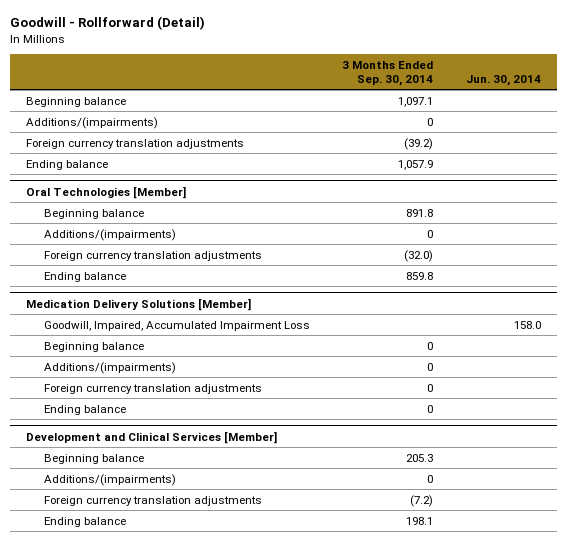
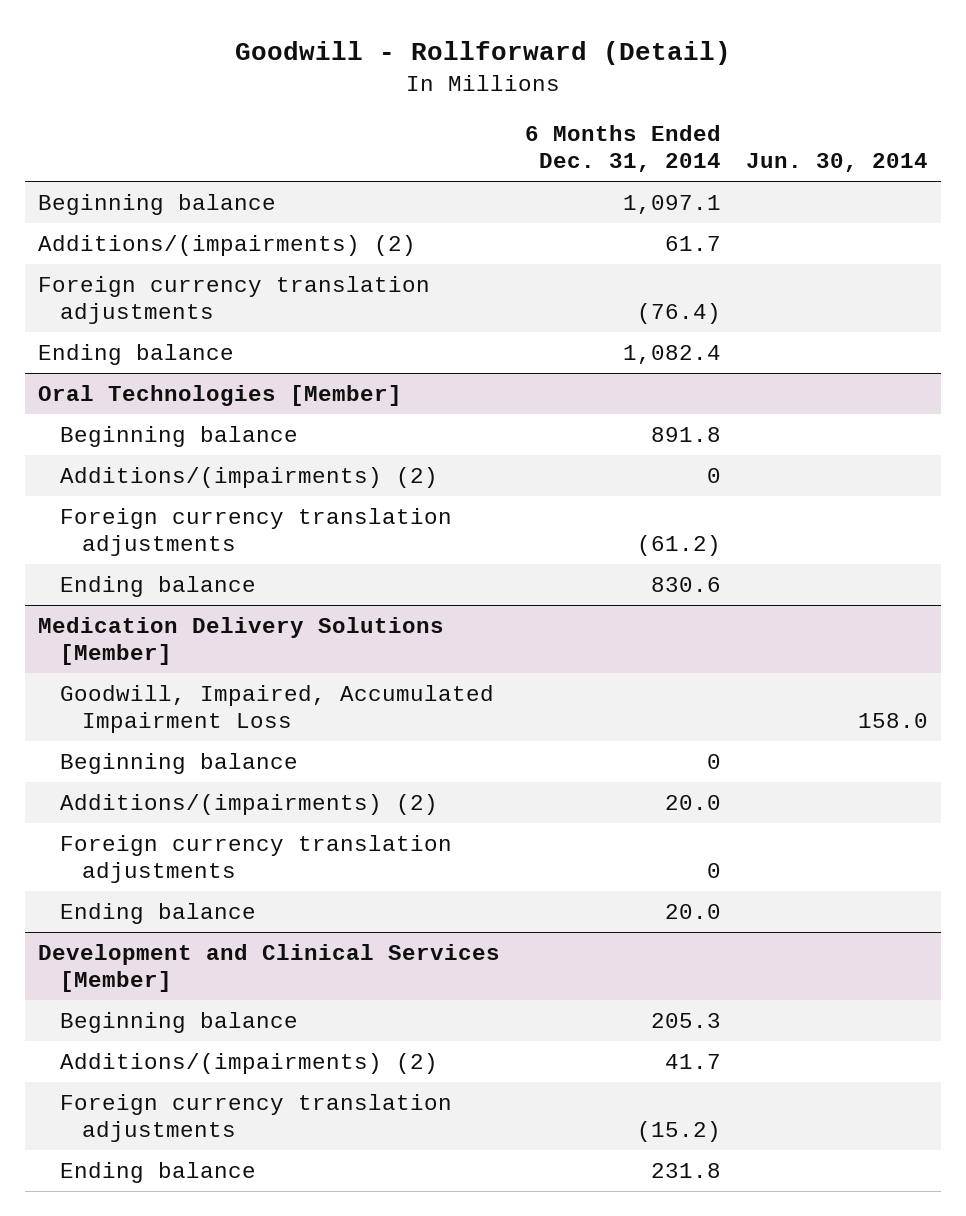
- | 3 Months Ended Sep. 30, 2014 | Jun. 30, 2014
+ | 6 Months Ended Dec. 31, 2014 | Jun. 30, 2014
- Additions/(impairments) | 0 |
+ Additions/(impairments) (2) | 61.7 |
@ Oral Technologies [Member]
- Additions/(impairments) | 0 |
+ Additions/(impairments) (2) | 0 |
@ Medication Delivery Solutions [Member]
- Additions/(impairments) | 0 |
+ Additions/(impairments) (2) | 20.0 |
@ Development and Clinical Services [Member]
- Additions/(impairments) | 0 |
+ Additions/(impairments) (2) | 41.7 |

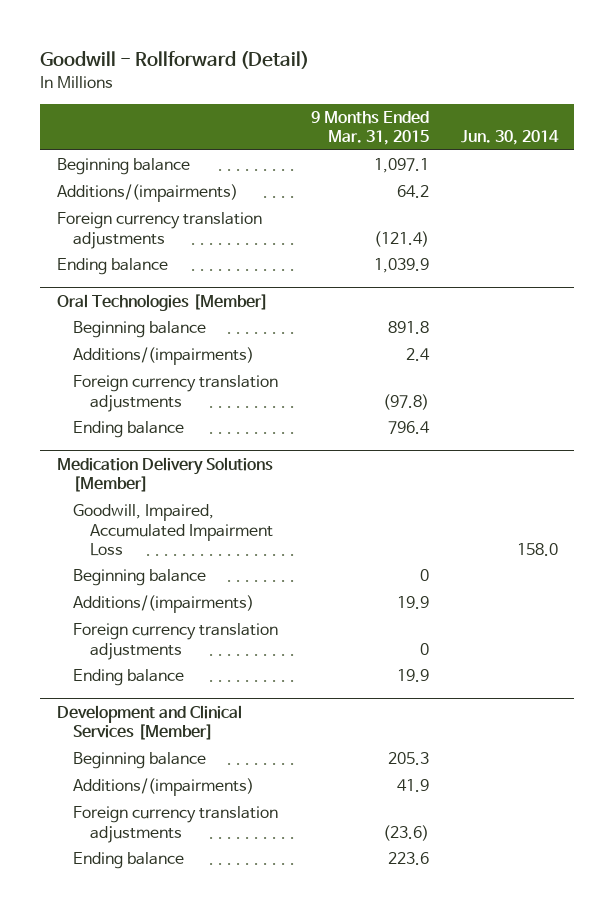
- | 6 Months Ended Dec. 31, 2014 | Jun. 30, 2014
+ | 9 Months Ended Mar. 31, 2015 | Jun. 30, 2014
- Additions/(impairments) (2) | 61.7 |
+ Additions/(impairments) | 64.2 |
@ Oral Technologies [Member]
- Additions/(impairments) (2) | 0 |
+ Additions/(impairments) | 2.4 |
@ Medication Delivery Solutions [Member]
- Additions/(impairments) (2) | 20.0 |
+ Additions/(impairments) | 19.9 |
@ Development and Clinical Services [Member]
- Additions/(impairments) (2) | 41.7 |
+ Additions/(impairments) | 41.9 |

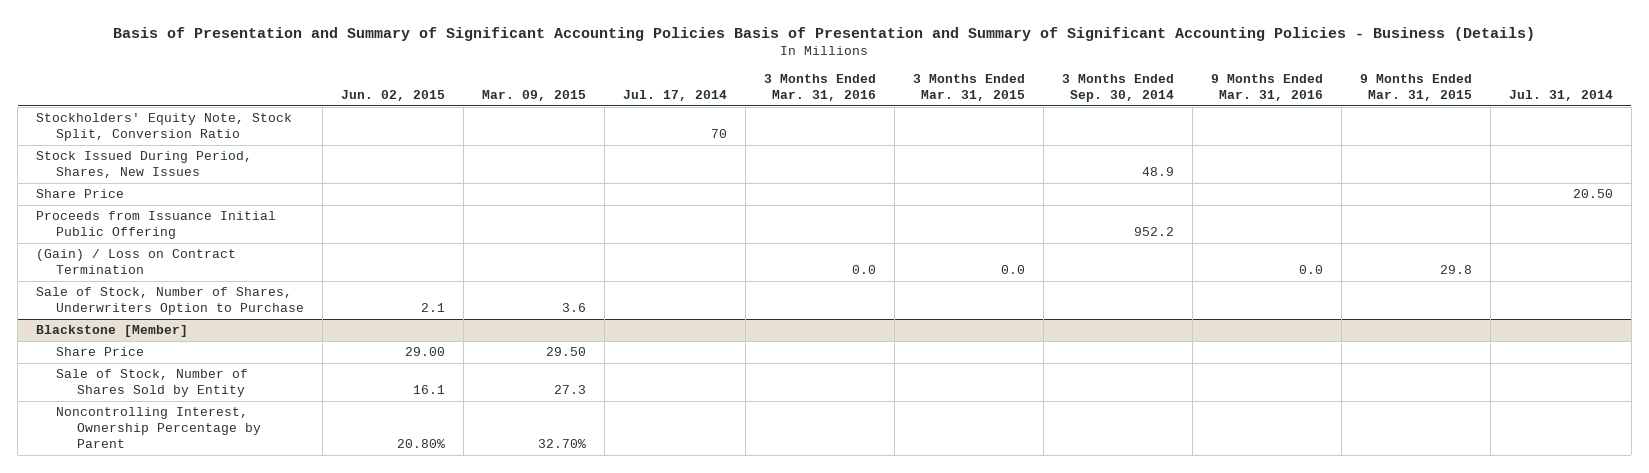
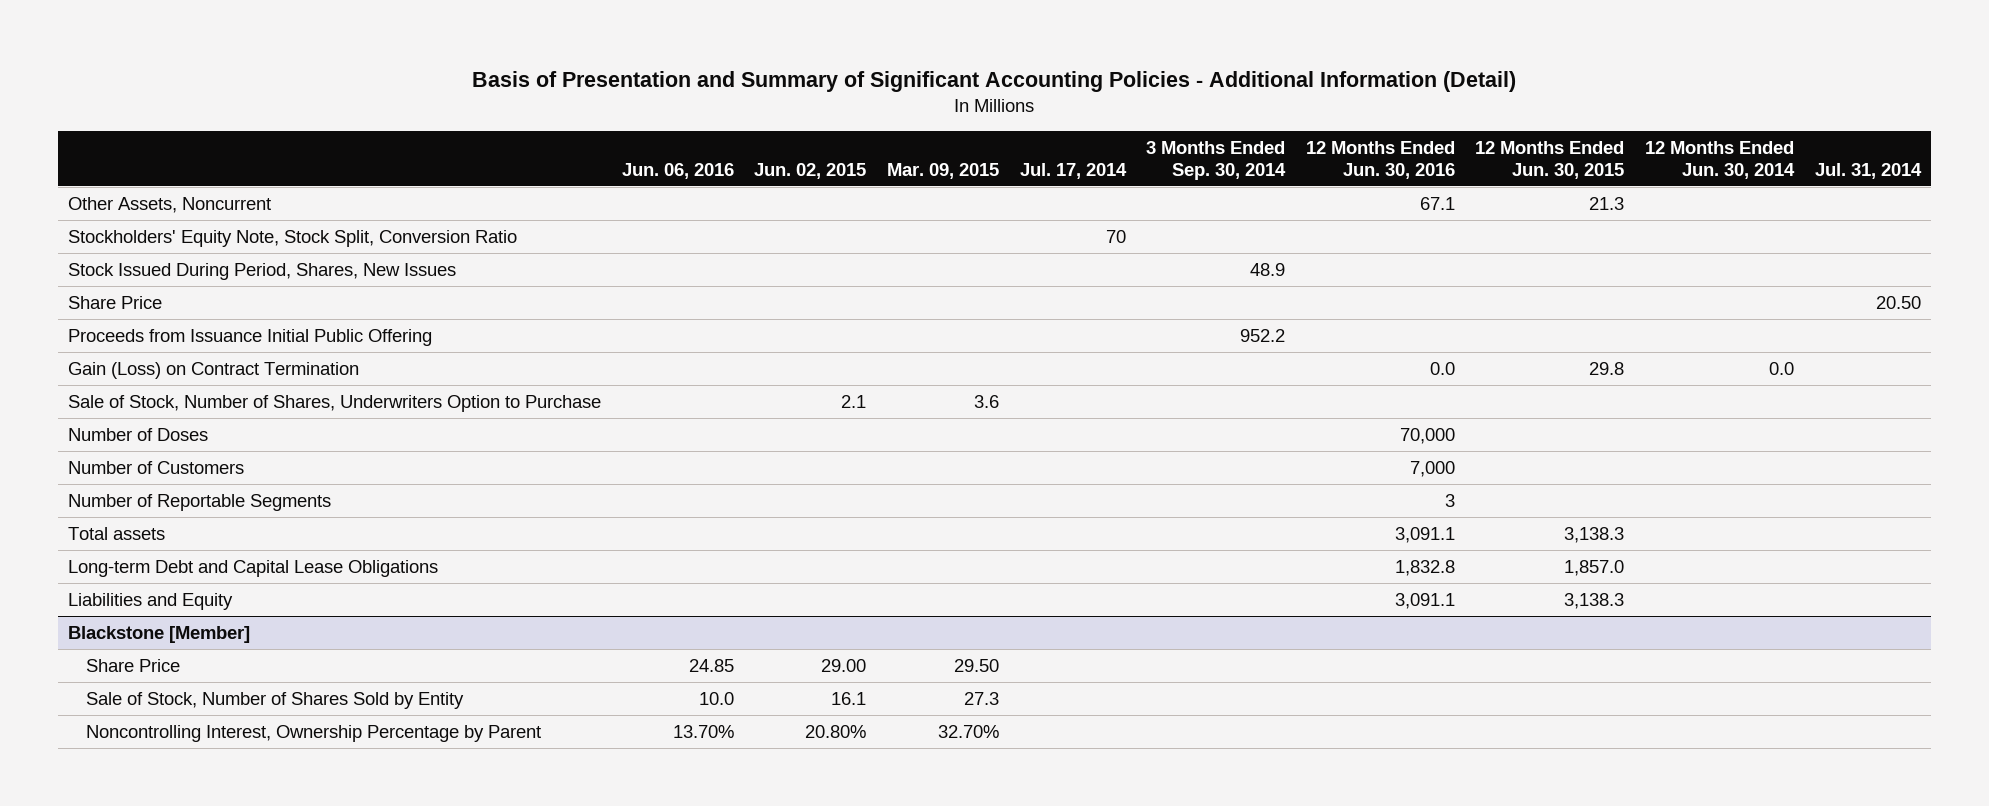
- Basis of Presentation and Summary of Significant Accounting Policies Basis of Presentation and Summary of Significant Accounting Policies - Business (Details)
+ Basis of Presentation and Summary of Significant Accounting Policies - Additional Information (Detail)
- | Jun. 02, 2015 | Mar. 09, 2015 | Jul. 17, 2014 | 3 Months Ended Mar. 31, 2016 | 3 Months Ended Mar. 31, 2015 | 3 Months Ended Sep. 30, 2014 | 9 Months Ended Mar. 31, 2016 | 9 Months Ended Mar. 31, 2015 | Jul. 31, 2014
+ | Jun. 06, 2016 | Jun. 02, 2015 | Mar. 09, 2015 | Jul. 17, 2014 | 3 Months Ended Sep. 30, 2014 | 12 Months Ended Jun. 30, 2016 | 12 Months Ended Jun. 30, 2015 | 12 Months Ended Jun. 30, 2014 | Jul. 31, 2014
+ Other Assets, Noncurrent | | | | | | 67.1 | 21.3 | |
- (Gain) / Loss on Contract Termination | | | | 0.0 | 0.0 | | 0.0 | 29.8 |
+ Gain (Loss) on Contract Termination | | | | | | 0.0 | 29.8 | 0.0 |
+ Number of Doses | | | | | | 70,000 | | |
+ Number of Customers | | | | | | 7,000 | | |
+ Number of Reportable Segments | | | | | | 3 | | |
+ Total assets | | | | | | 3,091.1 | 3,138.3 | |
+ Long-term Debt and Capital Lease Obligations | | | | | | 1,832.8 | 1,857.0 | |
+ Liabilities and Equity | | | | | | 3,091.1 | 3,138.3 | |

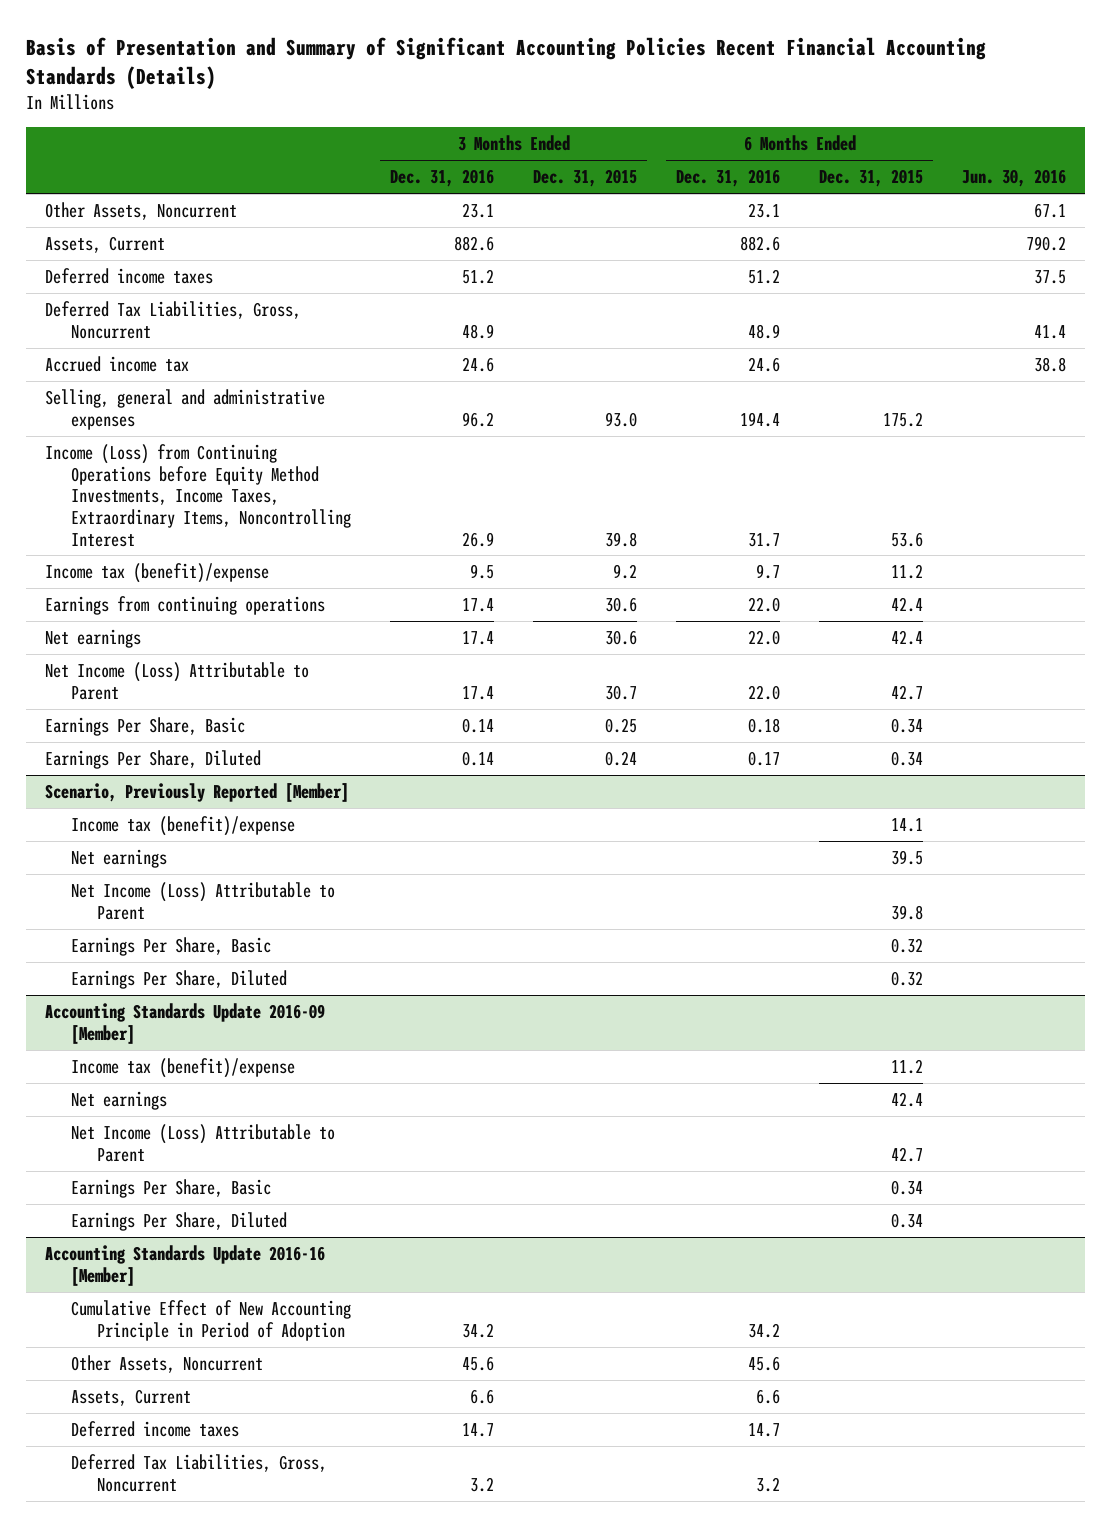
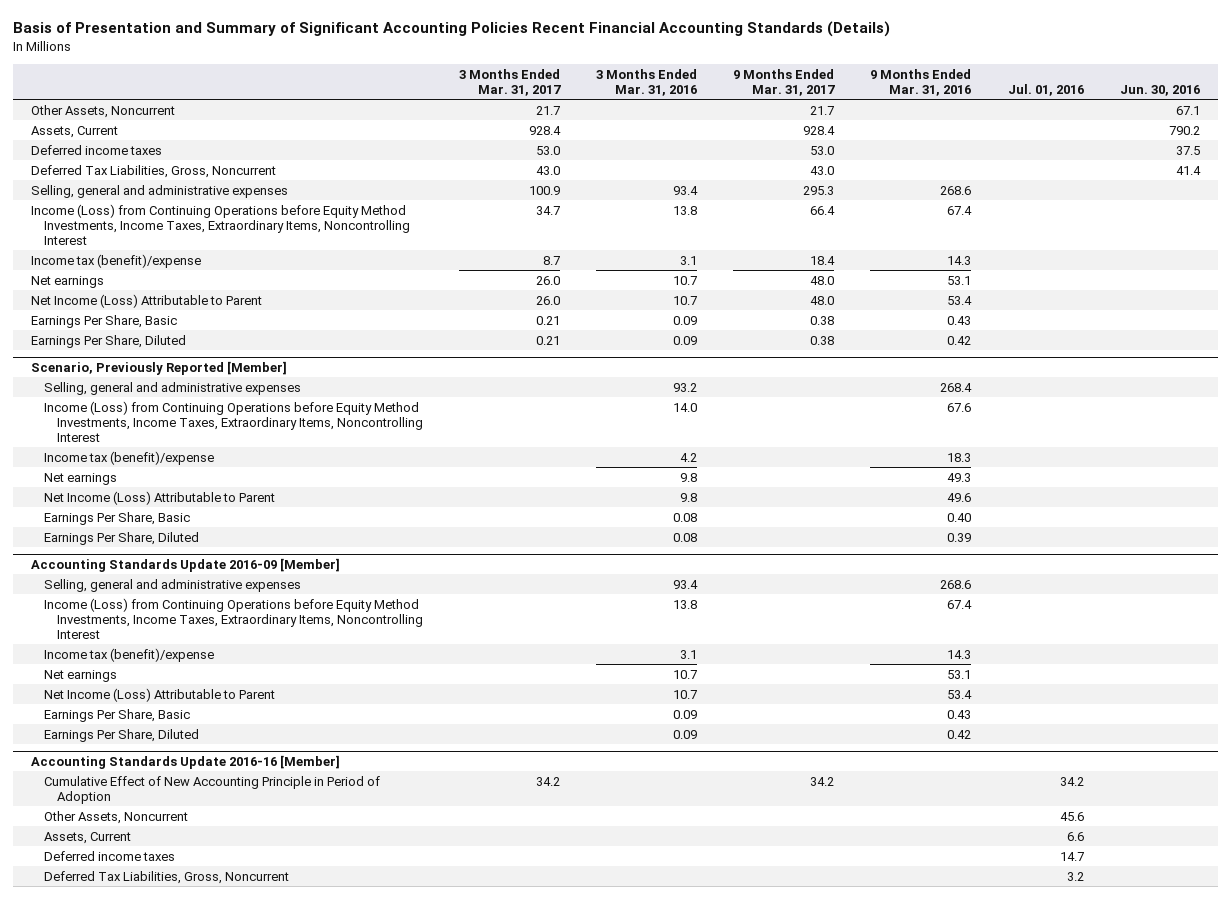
- | 3 Months Ended Dec. 31, 2016 | 3 Months Ended Dec. 31, 2015 | 6 Months Ended Dec. 31, 2016 | 6 Months Ended Dec. 31, 2015 | Jun. 30, 2016
+ | 3 Months Ended Mar. 31, 2017 | 3 Months Ended Mar. 31, 2016 | 9 Months Ended Mar. 31, 2017 | 9 Months Ended Mar. 31, 2016 | Jul. 01, 2016 | Jun. 30, 2016
- Accrued income tax | 24.6 | | 24.6 | | 38.8
- Earnings from continuing operations | 17.4 | 30.6 | 22.0 | 42.4 |
@ Scenario, Previously Reported [Member]
+ Selling, general and administrative expenses | | 93.2 | | 268.4 | |
+ Income (Loss) from Continuing Operations before Equity Method Investments, Income Taxes, Extraordinary Items, Noncontrolling Interest | | 14.0 | | 67.6 | |
@ Accounting Standards Update 2016-09 [Member]
+ Selling, general and administrative expenses | | 93.4 | | 268.6 | |
+ Income (Loss) from Continuing Operations before Equity Method Investments, Income Taxes, Extraordinary Items, Noncontrolling Interest | | 13.8 | | 67.4 | |

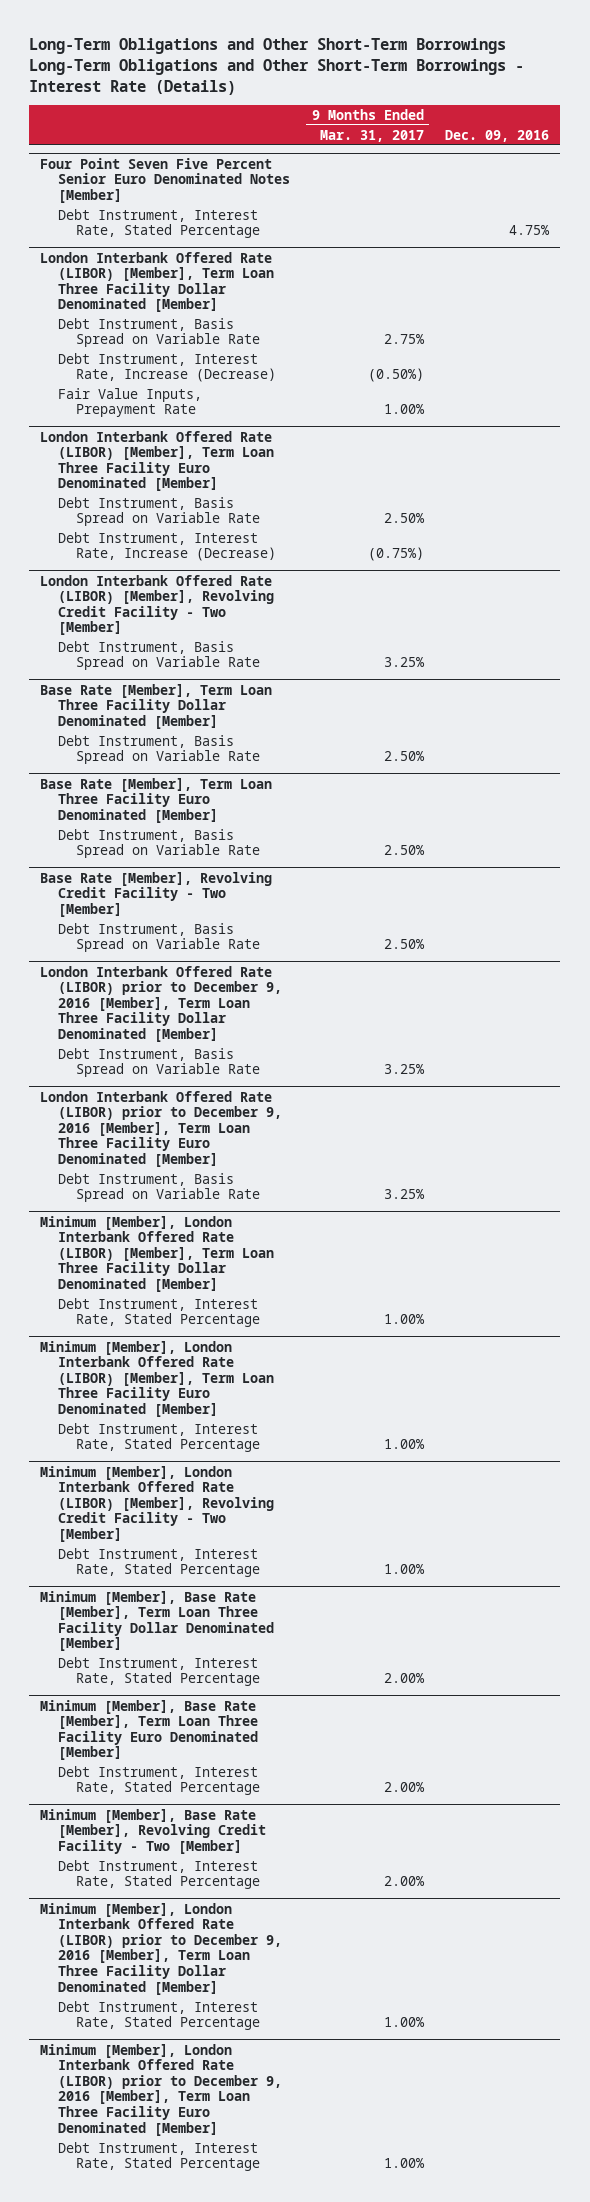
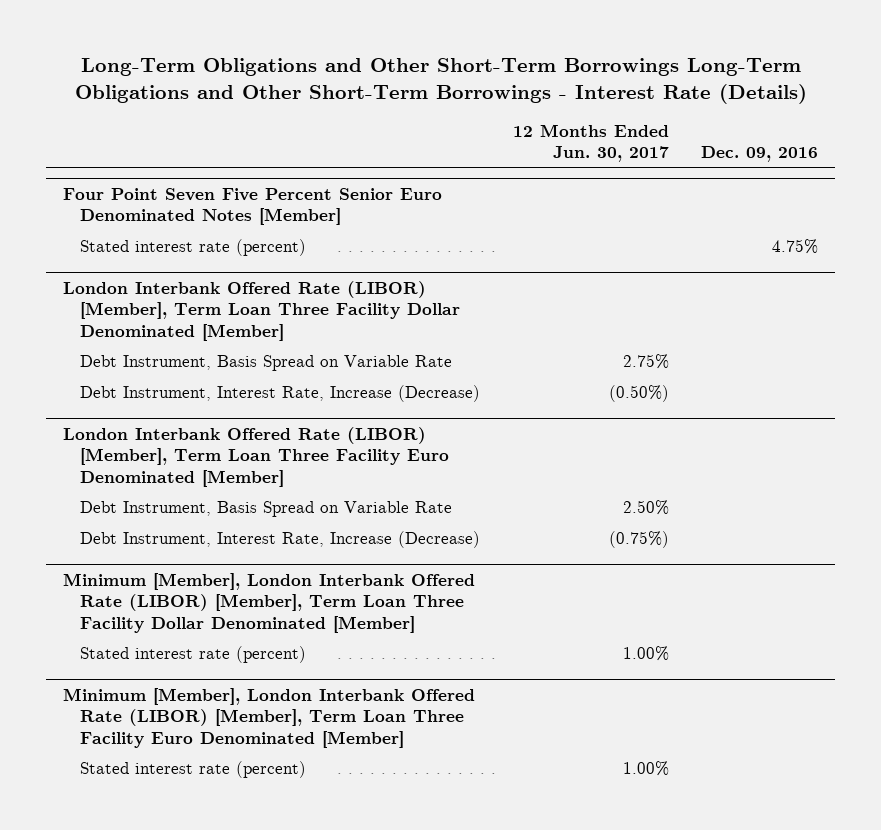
- | 9 Months Ended Mar. 31, 2017 | Dec. 09, 2016
+ | 12 Months Ended Jun. 30, 2017 | Dec. 09, 2016
@ Four Point Seven Five Percent Senior Euro Denominated Notes [Member]
- Debt Instrument, Interest Rate, Stated Percentage | | 4.75%
+ Stated interest rate (percent) | | 4.75%
@ London Interbank Offered Rate (LIBOR) [Member], Term Loan Three Facility Dollar Denominated [Member]
- Fair Value Inputs, Prepayment Rate | 1.00% |
- London Interbank Offered Rate (LIBOR) [Member], Revolving Credit Facility - Two [Member]
- Debt Instrument, Basis Spread on Variable Rate | 3.25% |
- Base Rate [Member], Term Loan Three Facility Dollar Denominated [Member]
- Debt Instrument, Basis Spread on Variable Rate | 2.50% |
- Base Rate [Member], Term Loan Three Facility Euro Denominated [Member]
- Debt Instrument, Basis Spread on Variable Rate | 2.50% |
- Base Rate [Member], Revolving Credit Facility - Two [Member]
- Debt Instrument, Basis Spread on Variable Rate | 2.50% |
- London Interbank Offered Rate (LIBOR) prior to December 9, 2016 [Member], Term Loan Three Facility Dollar Denominated [Member]
- Debt Instrument, Basis Spread on Variable Rate | 3.25% |
- London Interbank Offered Rate (LIBOR) prior to December 9, 2016 [Member], Term Loan Three Facility Euro Denominated [Member]
- Debt Instrument, Basis Spread on Variable Rate | 3.25% |
@ Minimum [Member], London Interbank Offered Rate (LIBOR) [Member], Term Loan Three Facility Dollar Denominated [Member]
- Debt Instrument, Interest Rate, Stated Percentage | 1.00% |
+ Stated interest rate (percent) | 1.00% |
@ Minimum [Member], London Interbank Offered Rate (LIBOR) [Member], Term Loan Three Facility Euro Denominated [Member]
- Debt Instrument, Interest Rate, Stated Percentage | 1.00% |
- Minimum [Member], London Interbank Offered Rate (LIBOR) [Member], Revolving Credit Facility - Two [Member]
- Debt Instrument, Interest Rate, Stated Percentage | 1.00% |
- Minimum [Member], Base Rate [Member], Term Loan Three Facility Dollar Denominated [Member]
- Debt Instrument, Interest Rate, Stated Percentage | 2.00% |
- Minimum [Member], Base Rate [Member], Term Loan Three Facility Euro Denominated [Member]
- Debt Instrument, Interest Rate, Stated Percentage | 2.00% |
- Minimum [Member], Base Rate [Member], Revolving Credit Facility - Two [Member]
- Debt Instrument, Interest Rate, Stated Percentage | 2.00% |
- Minimum [Member], London Interbank Offered Rate (LIBOR) prior to December 9, 2016 [Member], Term Loan Three Facility Dollar Denominated [Member]
- Debt Instrument, Interest Rate, Stated Percentage | 1.00% |
- Minimum [Member], London Interbank Offered Rate (LIBOR) prior to December 9, 2016 [Member], Term Loan Three Facility Euro Denominated [Member]
- Debt Instrument, Interest Rate, Stated Percentage | 1.00% |
@ Minimum [Member], London Interbank Offered Rate (LIBOR) [Member], Term Loan Three Facility Euro Denominated [Member]
+ Stated interest rate (percent) | 1.00% |

